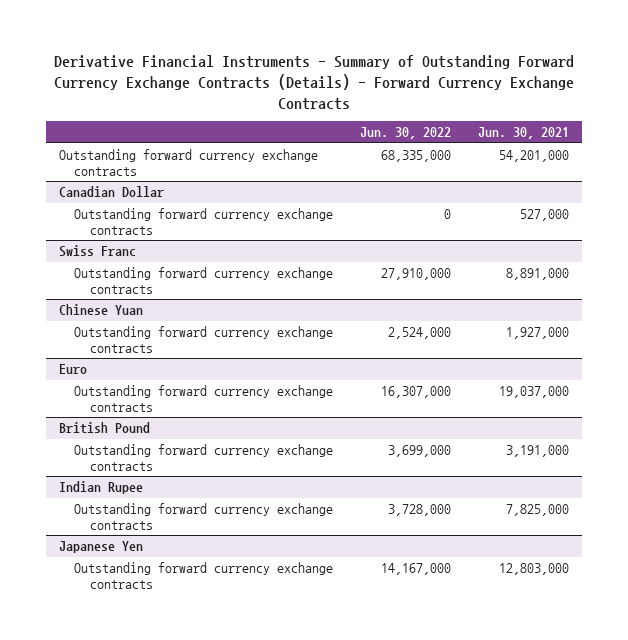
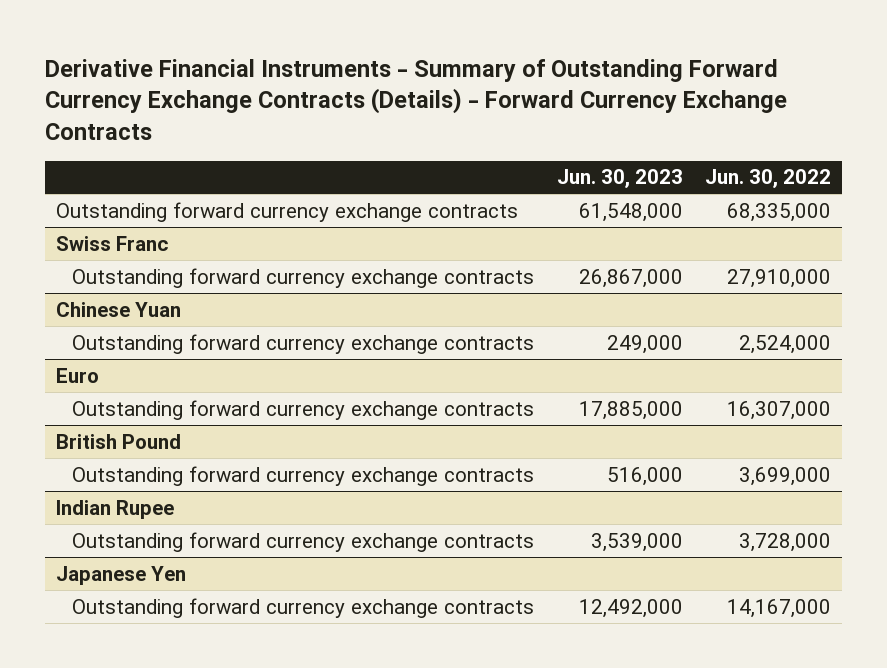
- | Jun. 30, 2022 | Jun. 30, 2021
+ | Jun. 30, 2023 | Jun. 30, 2022
- Canadian Dollar
- Outstanding forward currency exchange contracts | 0 | 527,000

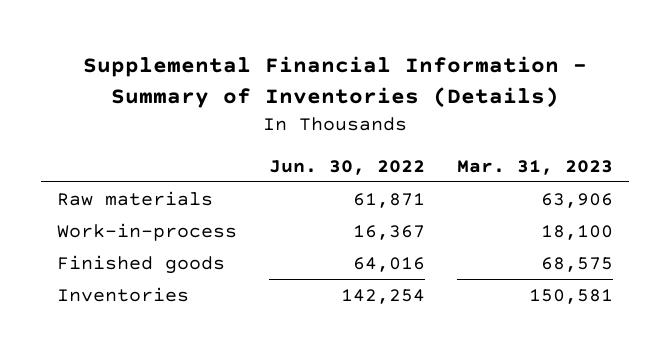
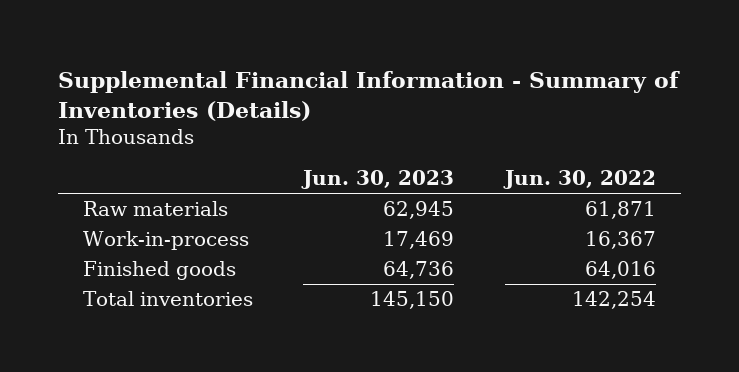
- | Jun. 30, 2022 | Mar. 31, 2023
+ | Jun. 30, 2023 | Jun. 30, 2022
- Inventories | 142,254 | 150,581
+ Total inventories | 145,150 | 142,254

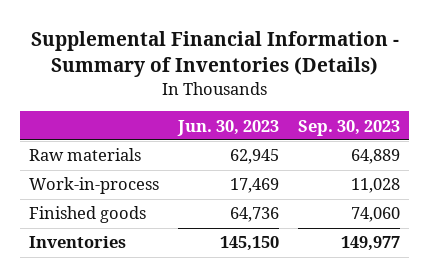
- | Jun. 30, 2023 | Jun. 30, 2022
+ | Jun. 30, 2023 | Sep. 30, 2023
- Total inventories | 145,150 | 142,254
+ Inventories | 145,150 | 149,977

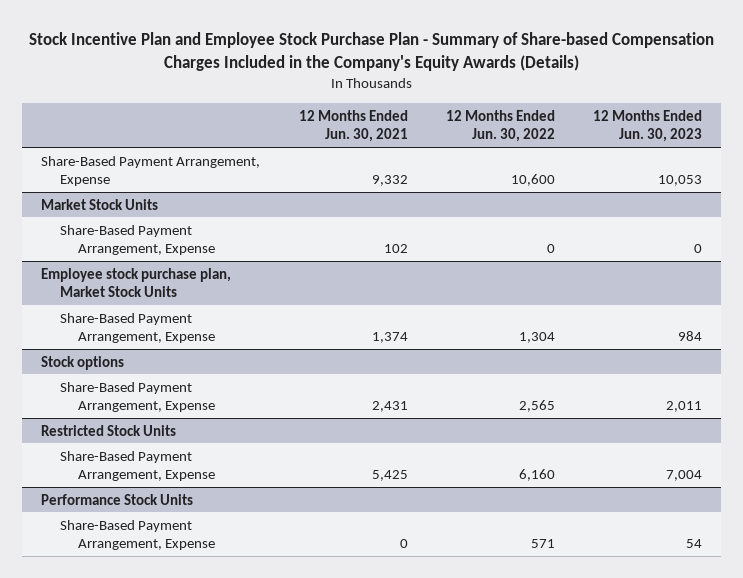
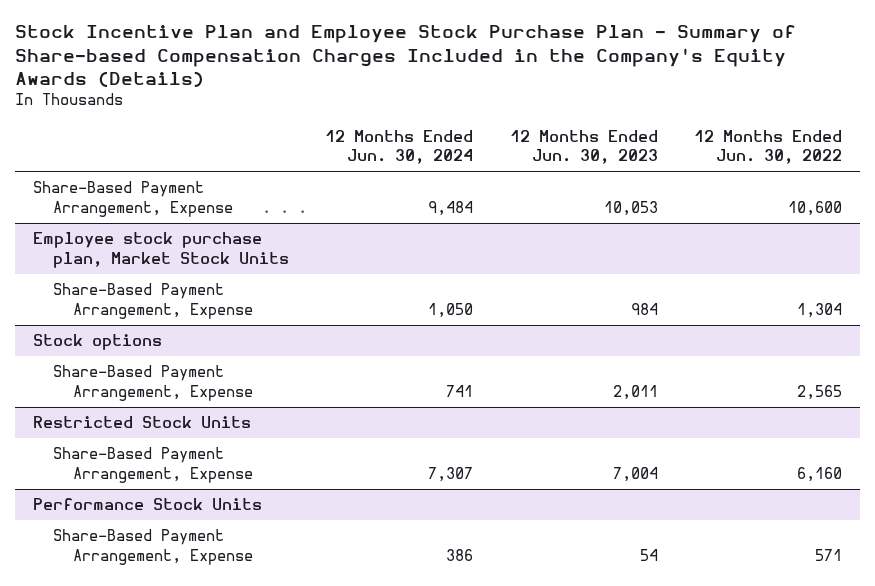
- | 12 Months Ended Jun. 30, 2021 | 12 Months Ended Jun. 30, 2022 | 12 Months Ended Jun. 30, 2023
+ | 12 Months Ended Jun. 30, 2024 | 12 Months Ended Jun. 30, 2023 | 12 Months Ended Jun. 30, 2022
- Market Stock Units
- Share-Based Payment Arrangement, Expense | 102 | 0 | 0

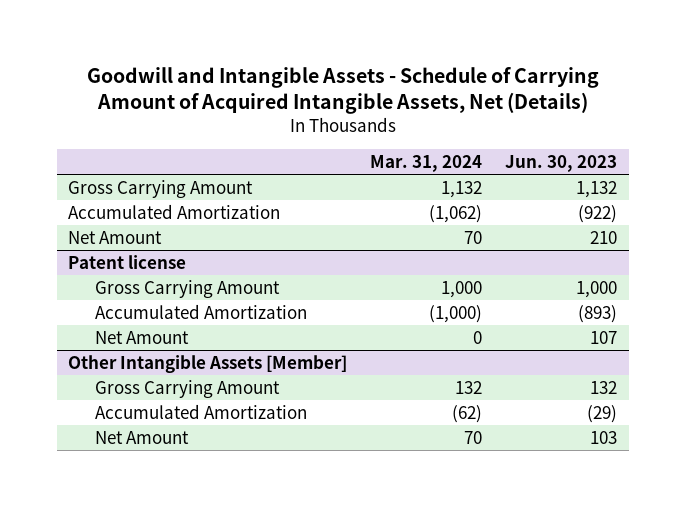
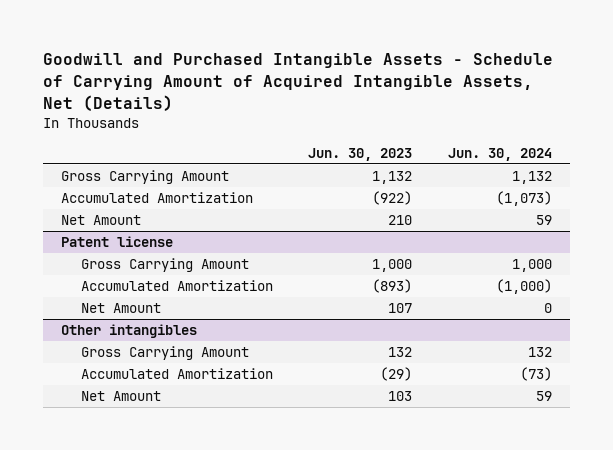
- Goodwill and Intangible Assets - Schedule of Carrying Amount of Acquired Intangible Assets, Net (Details)
+ Goodwill and Purchased Intangible Assets - Schedule of Carrying Amount of Acquired Intangible Assets, Net (Details)
- | Mar. 31, 2024 | Jun. 30, 2023
+ | Jun. 30, 2023 | Jun. 30, 2024
- Other Intangible Assets [Member]
+ Other intangibles

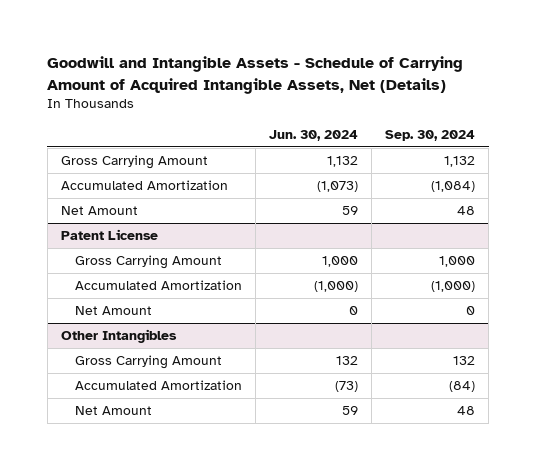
- Goodwill and Purchased Intangible Assets - Schedule of Carrying Amount of Acquired Intangible Assets, Net (Details)
+ Goodwill and Intangible Assets - Schedule of Carrying Amount of Acquired Intangible Assets, Net (Details)
- | Jun. 30, 2023 | Jun. 30, 2024
+ | Jun. 30, 2024 | Sep. 30, 2024
- Patent license
+ Patent License
- Other intangibles
+ Other Intangibles

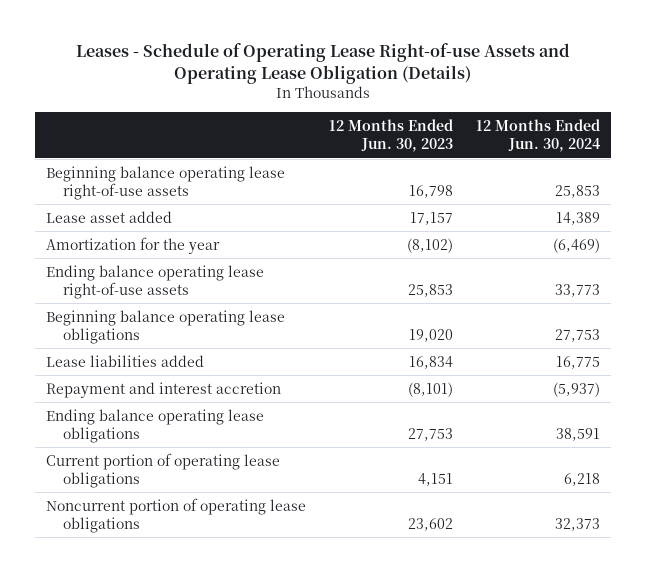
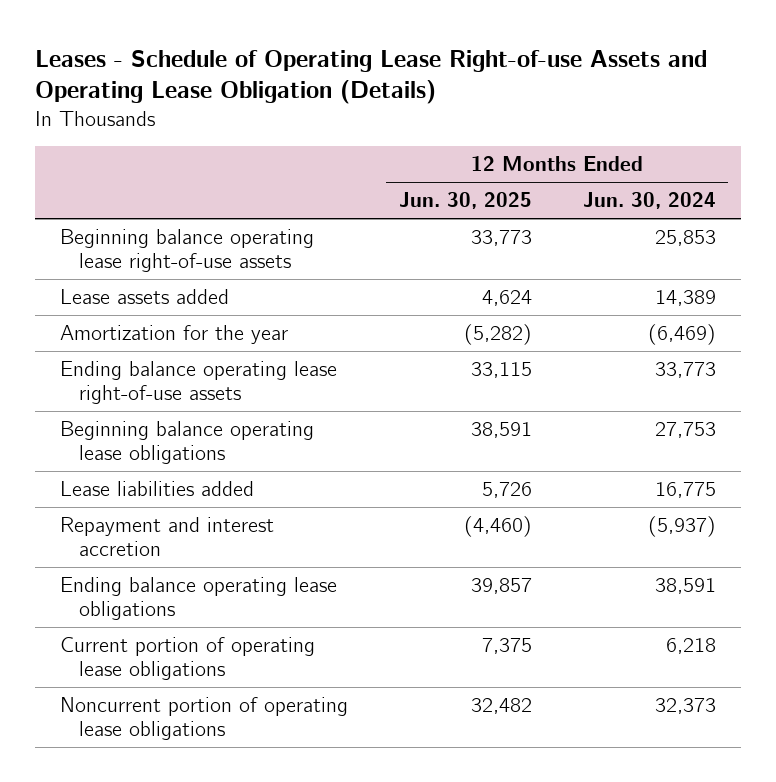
- | 12 Months Ended Jun. 30, 2023 | 12 Months Ended Jun. 30, 2024
+ | 12 Months Ended Jun. 30, 2025 | 12 Months Ended Jun. 30, 2024
- Lease asset added | 17,157 | 14,389
+ Lease assets added | 4,624 | 14,389

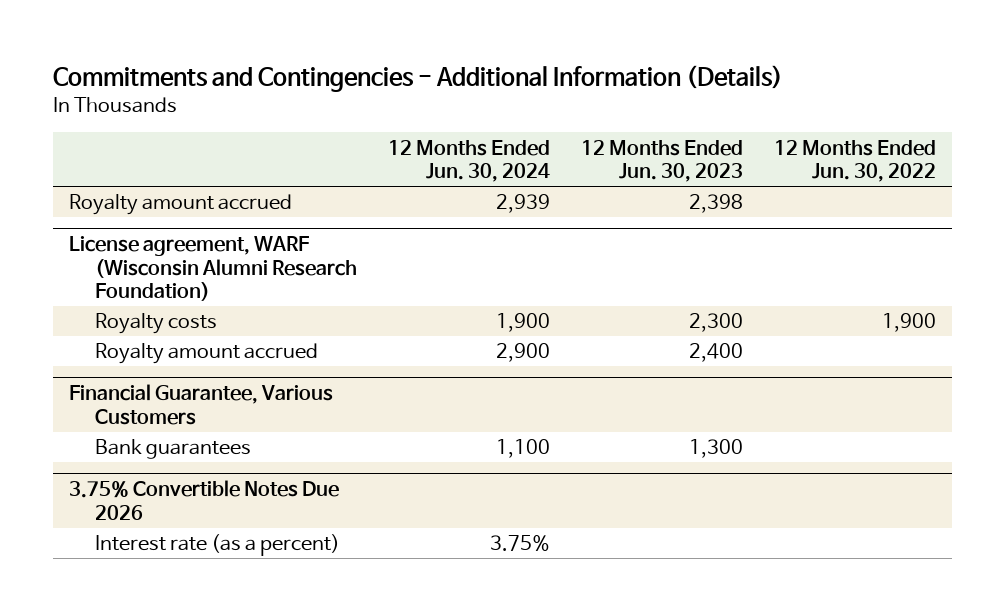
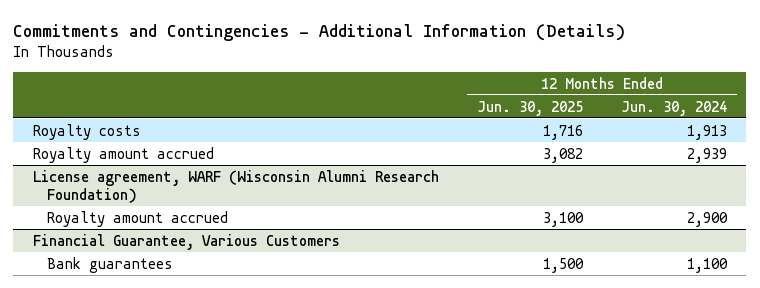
- | 12 Months Ended Jun. 30, 2024 | 12 Months Ended Jun. 30, 2023 | 12 Months Ended Jun. 30, 2022
+ | 12 Months Ended Jun. 30, 2025 | 12 Months Ended Jun. 30, 2024
+ Royalty costs | 1,716 | 1,913
@ License agreement, WARF (Wisconsin Alumni Research Foundation)
- Royalty costs | 1,900 | 2,300 | 1,900
- 3.75% Convertible Notes Due 2026
- Interest rate (as a percent) | 3.75% | |

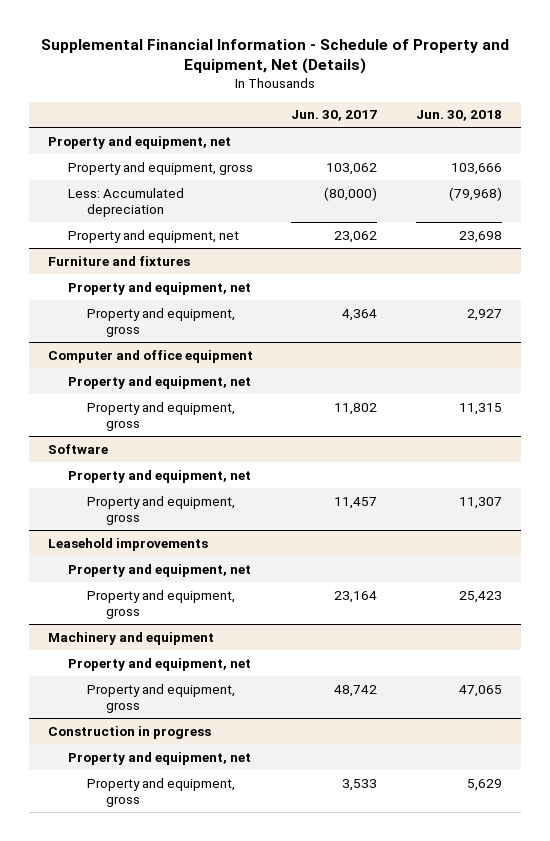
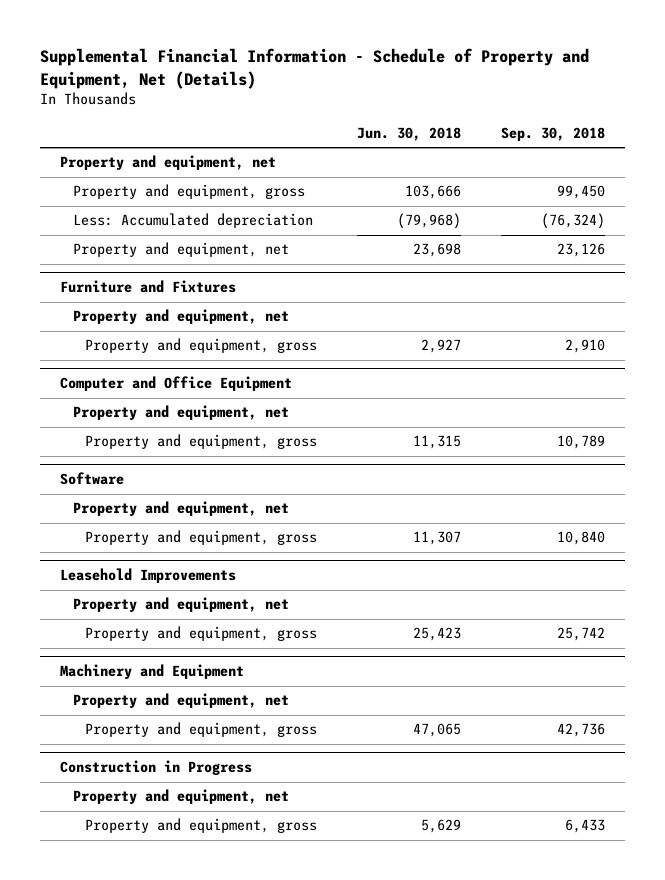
- | Jun. 30, 2017 | Jun. 30, 2018
+ | Jun. 30, 2018 | Sep. 30, 2018
- Furniture and fixtures
+ Furniture and Fixtures
- Computer and office equipment
+ Computer and Office Equipment
- Leasehold improvements
+ Leasehold Improvements
- Machinery and equipment
+ Machinery and Equipment
- Construction in progress
+ Construction in Progress

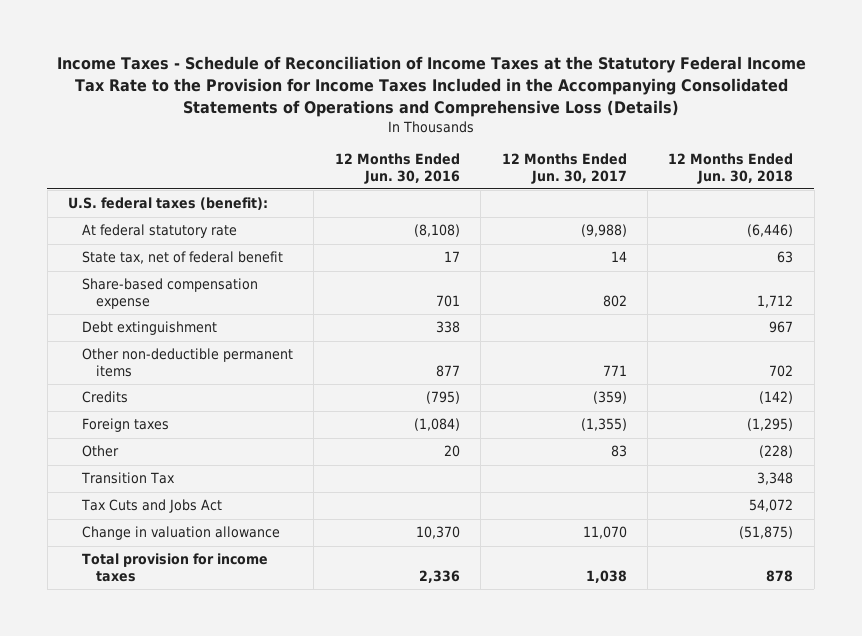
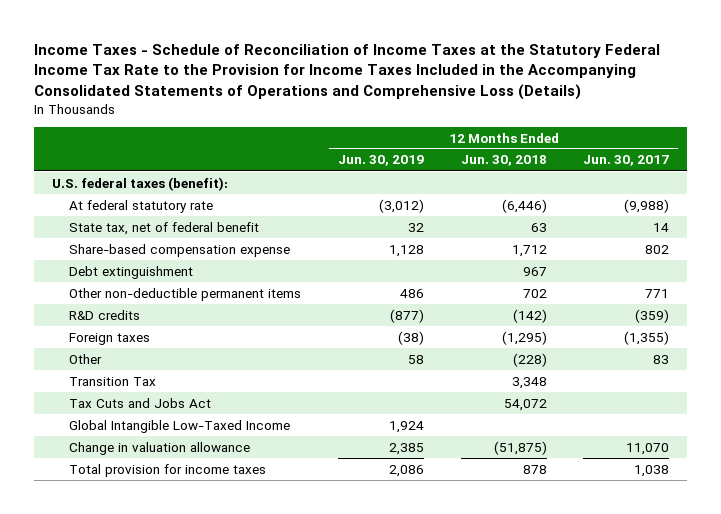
- | 12 Months Ended Jun. 30, 2016 | 12 Months Ended Jun. 30, 2017 | 12 Months Ended Jun. 30, 2018
+ | 12 Months Ended Jun. 30, 2019 | 12 Months Ended Jun. 30, 2018 | 12 Months Ended Jun. 30, 2017
- Credits | (795) | (359) | (142)
+ R&D credits | (877) | (142) | (359)
+ Global Intangible Low-Taxed Income | 1,924 | |

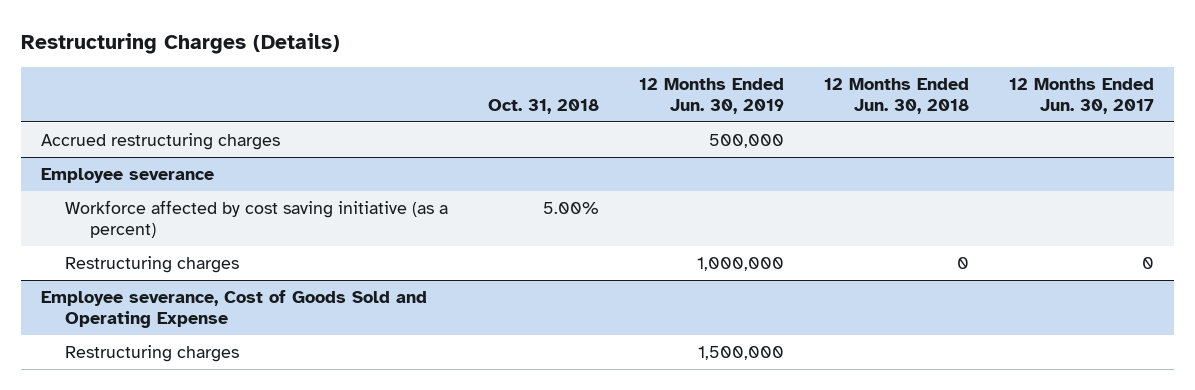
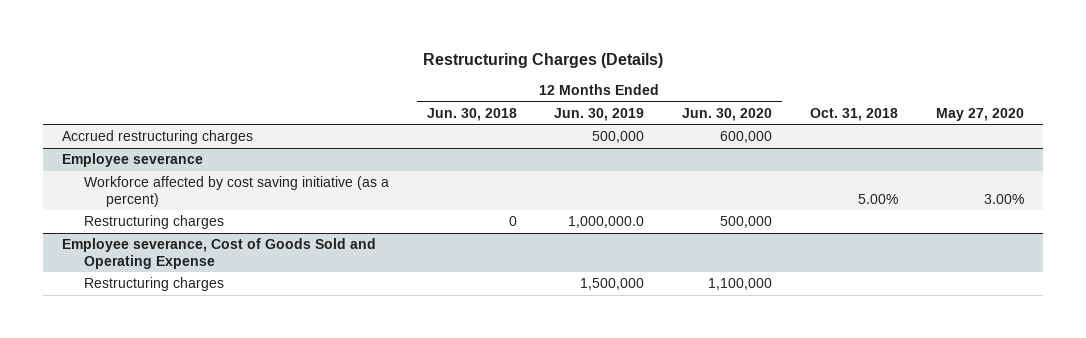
- | Oct. 31, 2018 | 12 Months Ended Jun. 30, 2019 | 12 Months Ended Jun. 30, 2018 | 12 Months Ended Jun. 30, 2017
+ | 12 Months Ended Jun. 30, 2018 | 12 Months Ended Jun. 30, 2019 | 12 Months Ended Jun. 30, 2020 | Oct. 31, 2018 | May 27, 2020
@ Employee severance
- Restructuring charges | | 1,000,000 | 0 | 0
+ Restructuring charges | 0 | 1,000,000.0 | 500,000 | |

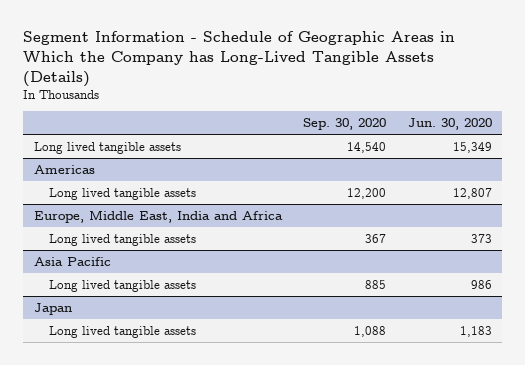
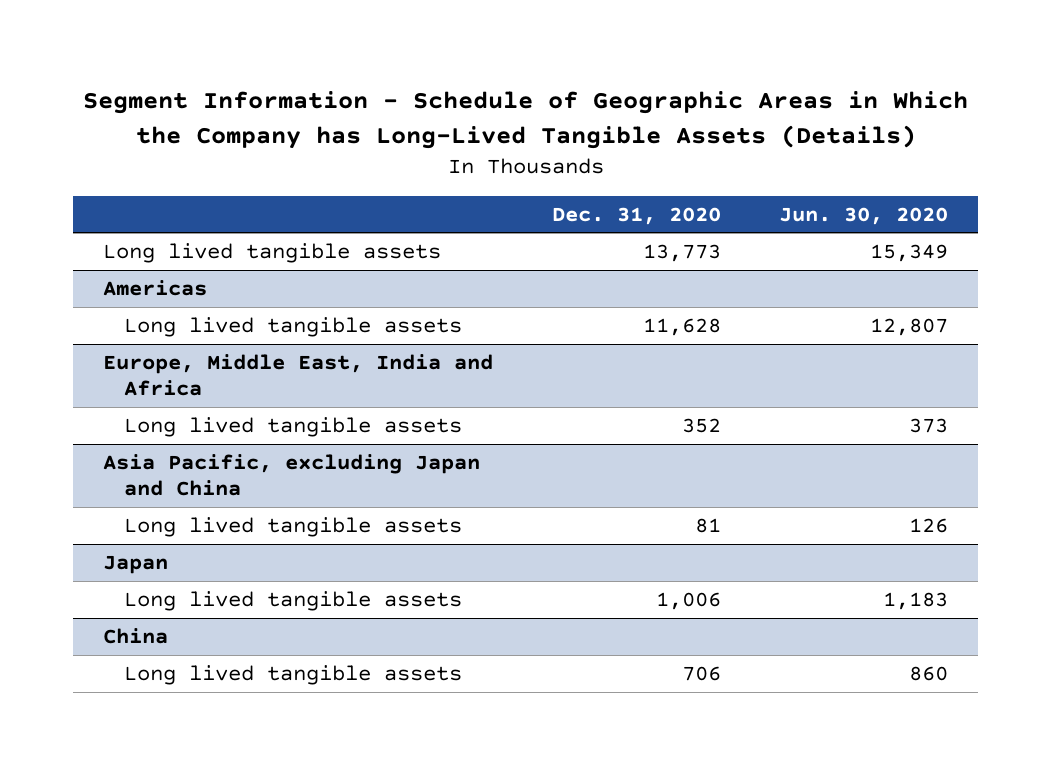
- | Sep. 30, 2020 | Jun. 30, 2020
+ | Dec. 31, 2020 | Jun. 30, 2020
- Asia Pacific
- Long lived tangible assets | 885 | 986
+ Asia Pacific, excluding Japan and China
+ Long lived tangible assets | 81 | 126
+ China
+ Long lived tangible assets | 706 | 860

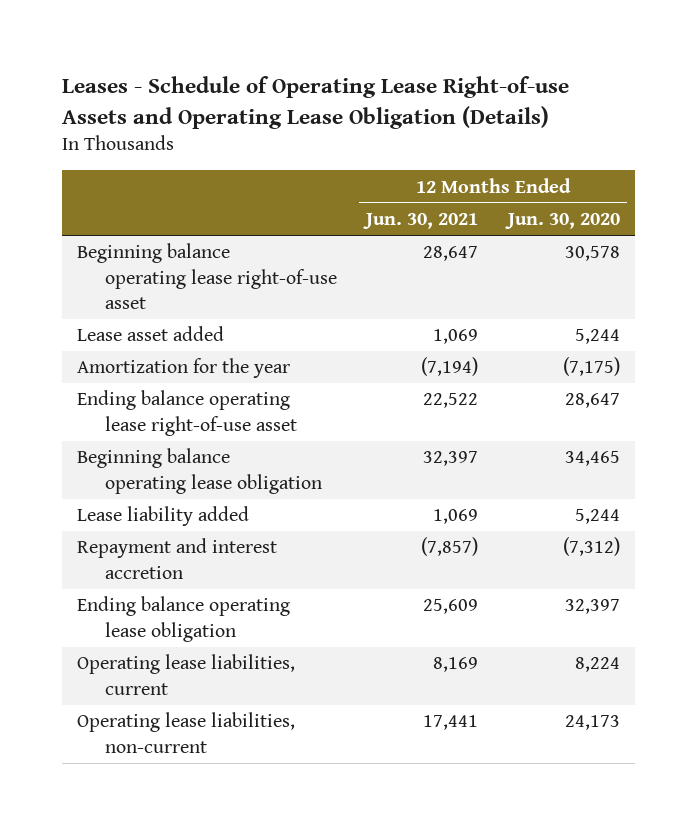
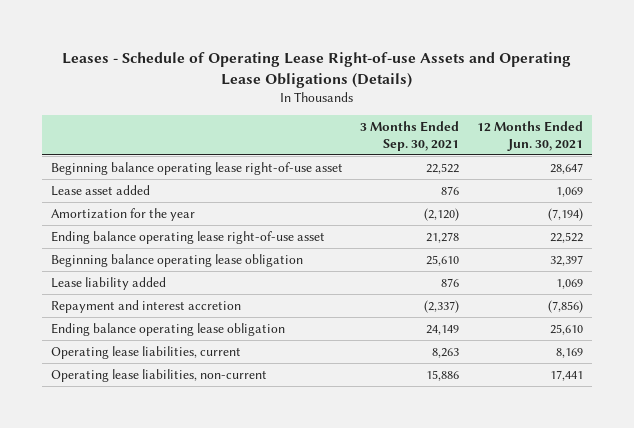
- Leases - Schedule of Operating Lease Right-of-use Assets and Operating Lease Obligation (Details)
+ Leases - Schedule of Operating Lease Right-of-use Assets and Operating Lease Obligations (Details)
- | 12 Months Ended Jun. 30, 2021 | 12 Months Ended Jun. 30, 2020
+ | 3 Months Ended Sep. 30, 2021 | 12 Months Ended Jun. 30, 2021
- Repayment and interest accretion | (7,857) | (7,312)
- Ending balance operating lease obligation | 25,609 | 32,397
+ Repayment and interest accretion | (2,337) | (7,856)
+ Ending balance operating lease obligation | 24,149 | 25,610

